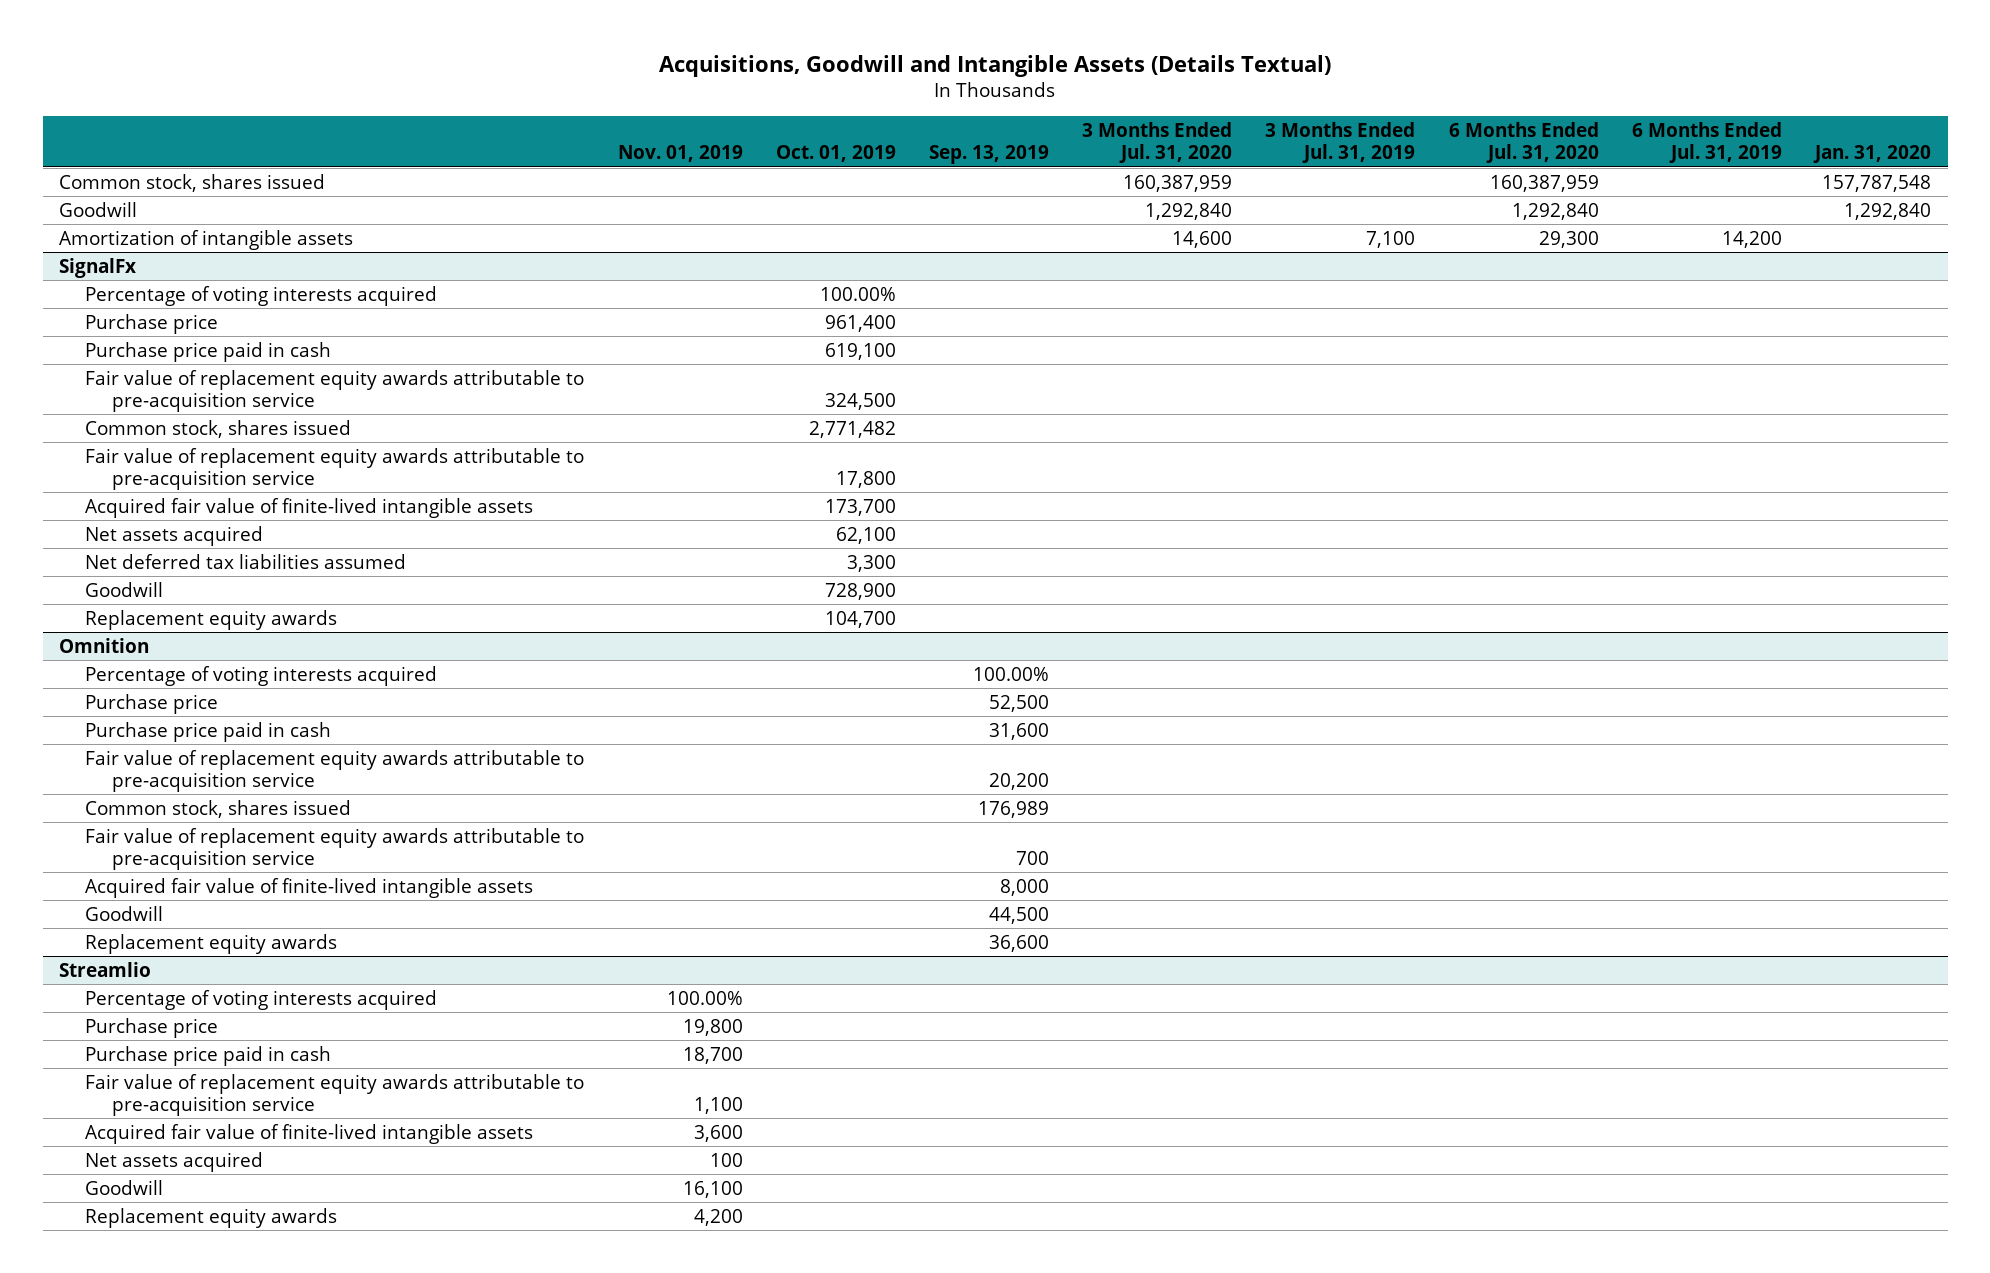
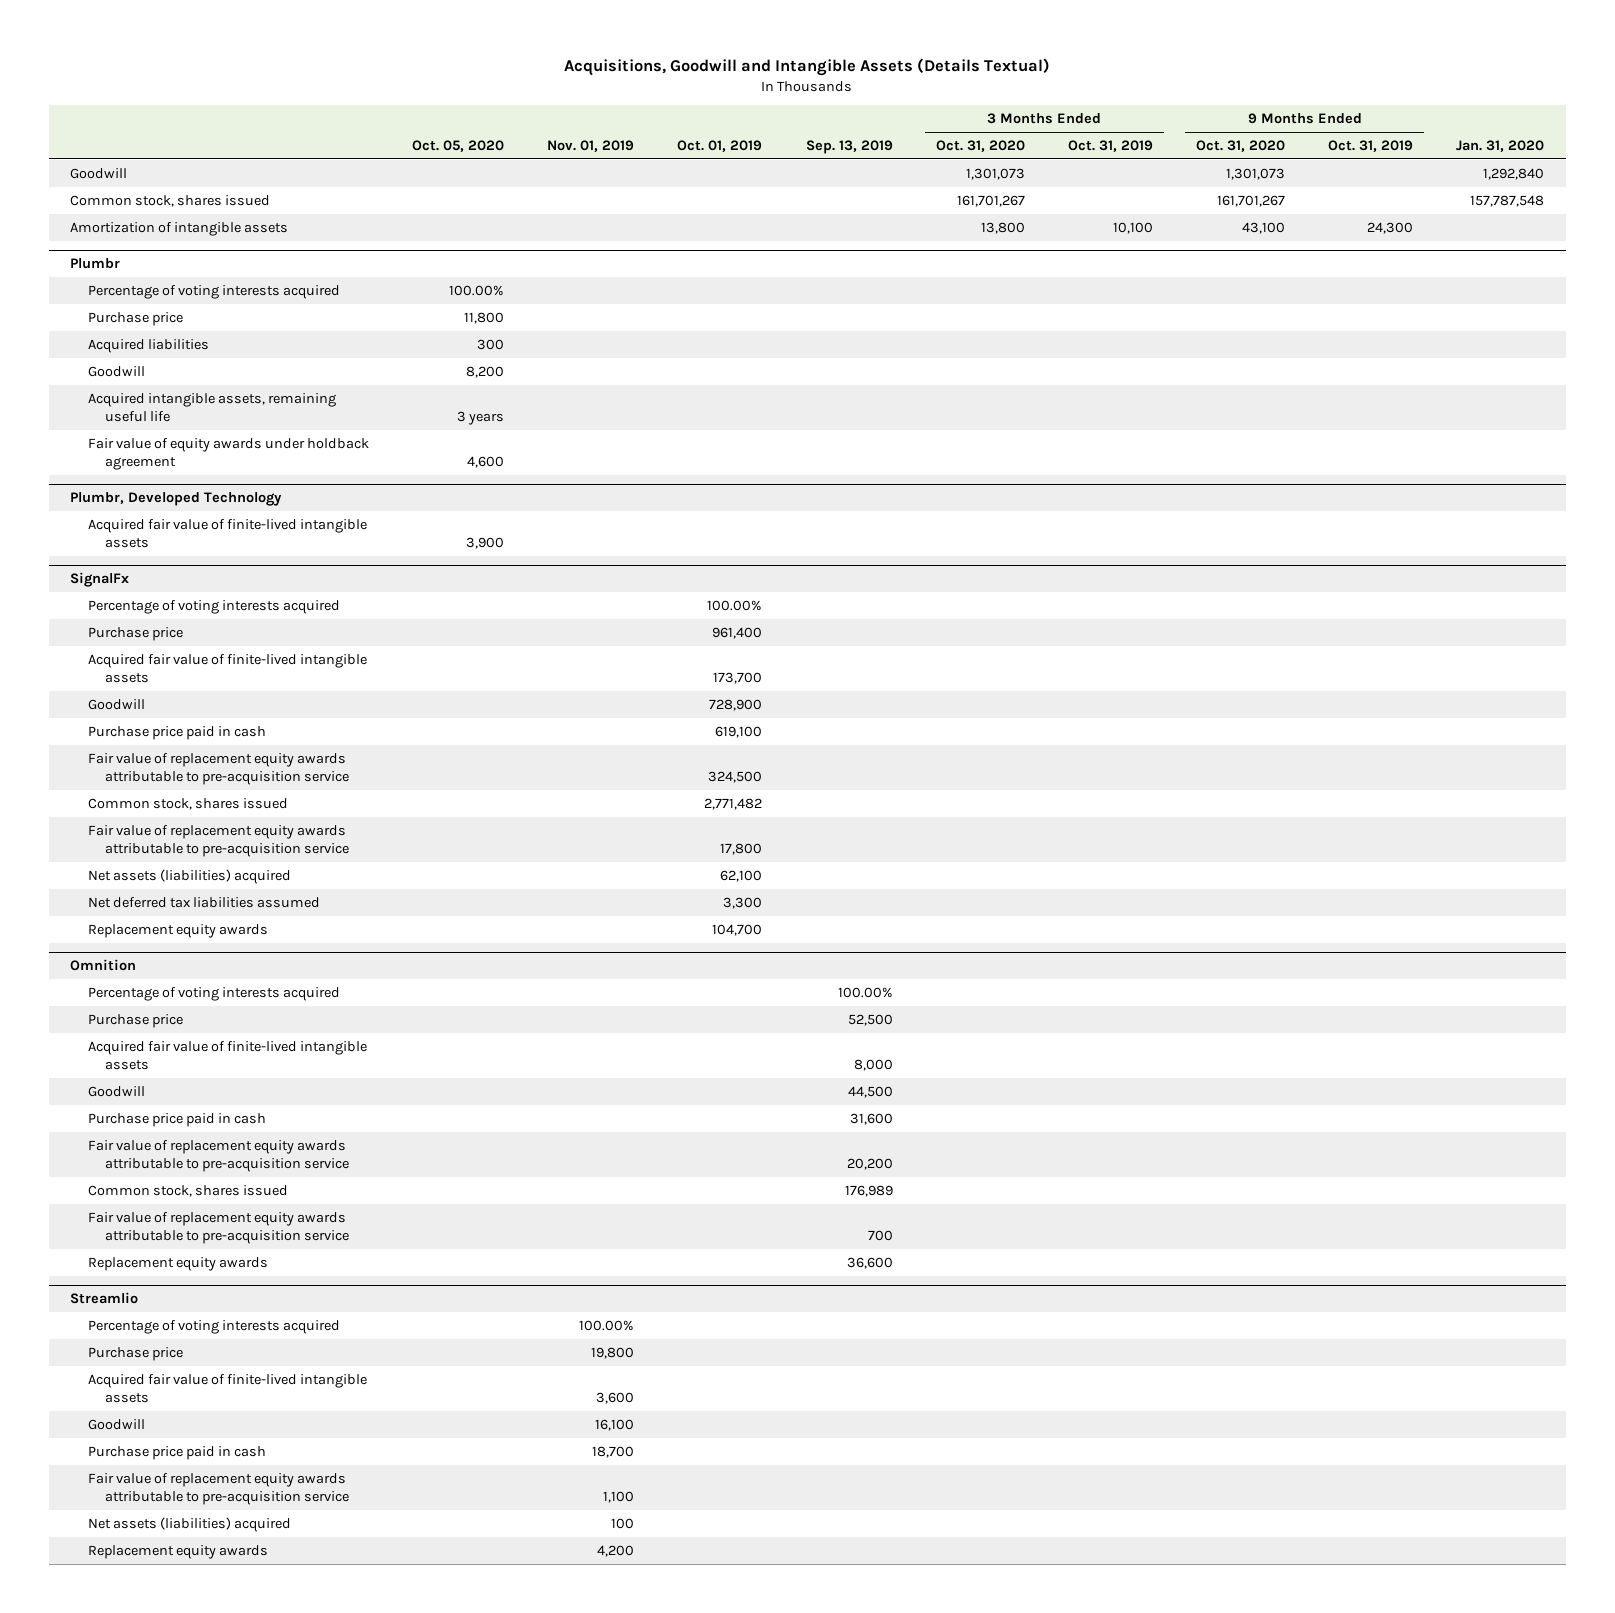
- | Nov. 01, 2019 | Oct. 01, 2019 | Sep. 13, 2019 | 3 Months Ended Jul. 31, 2020 | 3 Months Ended Jul. 31, 2019 | 6 Months Ended Jul. 31, 2020 | 6 Months Ended Jul. 31, 2019 | Jan. 31, 2020
+ | Oct. 05, 2020 | Nov. 01, 2019 | Oct. 01, 2019 | Sep. 13, 2019 | 3 Months Ended Oct. 31, 2020 | 3 Months Ended Oct. 31, 2019 | 9 Months Ended Oct. 31, 2020 | 9 Months Ended Oct. 31, 2019 | Jan. 31, 2020
moved down: Common stock, shares issued | | | | | 161,701,267 | | 161,701,267 | | 157,787,548
+ Plumbr
+ Percentage of voting interests acquired | 100.00% | | | | | | | |
+ Purchase price | 11,800 | | | | | | | |
+ Acquired liabilities | 300 | | | | | | | |
+ Goodwill | 8,200 | | | | | | | |
+ Acquired intangible assets, remaining useful life | 3 years | | | | | | | |
+ Fair value of equity awards under holdback agreement | 4,600 | | | | | | | |
+ Plumbr, Developed Technology
+ Acquired fair value of finite-lived intangible assets | 3,900 | | | | | | | |
@ SignalFx
moved up: Acquired fair value of finite-lived intangible assets | | | 173,700 | | | | | |
moved up: Goodwill | | | 728,900 | | | | | |
- Net assets acquired | | 62,100 | | | | | |
+ Net assets (liabilities) acquired | | | 62,100 | | | | | |
@ Omnition
moved up: Acquired fair value of finite-lived intangible assets | | | | 8,000 | | | | |
moved up: Goodwill | | | | 44,500 | | | | |
@ Streamlio
- Net assets acquired | 100 | | | | | | |
moved down: Purchase price paid in cash | | 18,700 | | | | | | |
moved down: Fair value of replacement equity awards attributable to pre-acquisition service | | 1,100 | | | | | | |
+ Net assets (liabilities) acquired | | 100 | | | | | | |

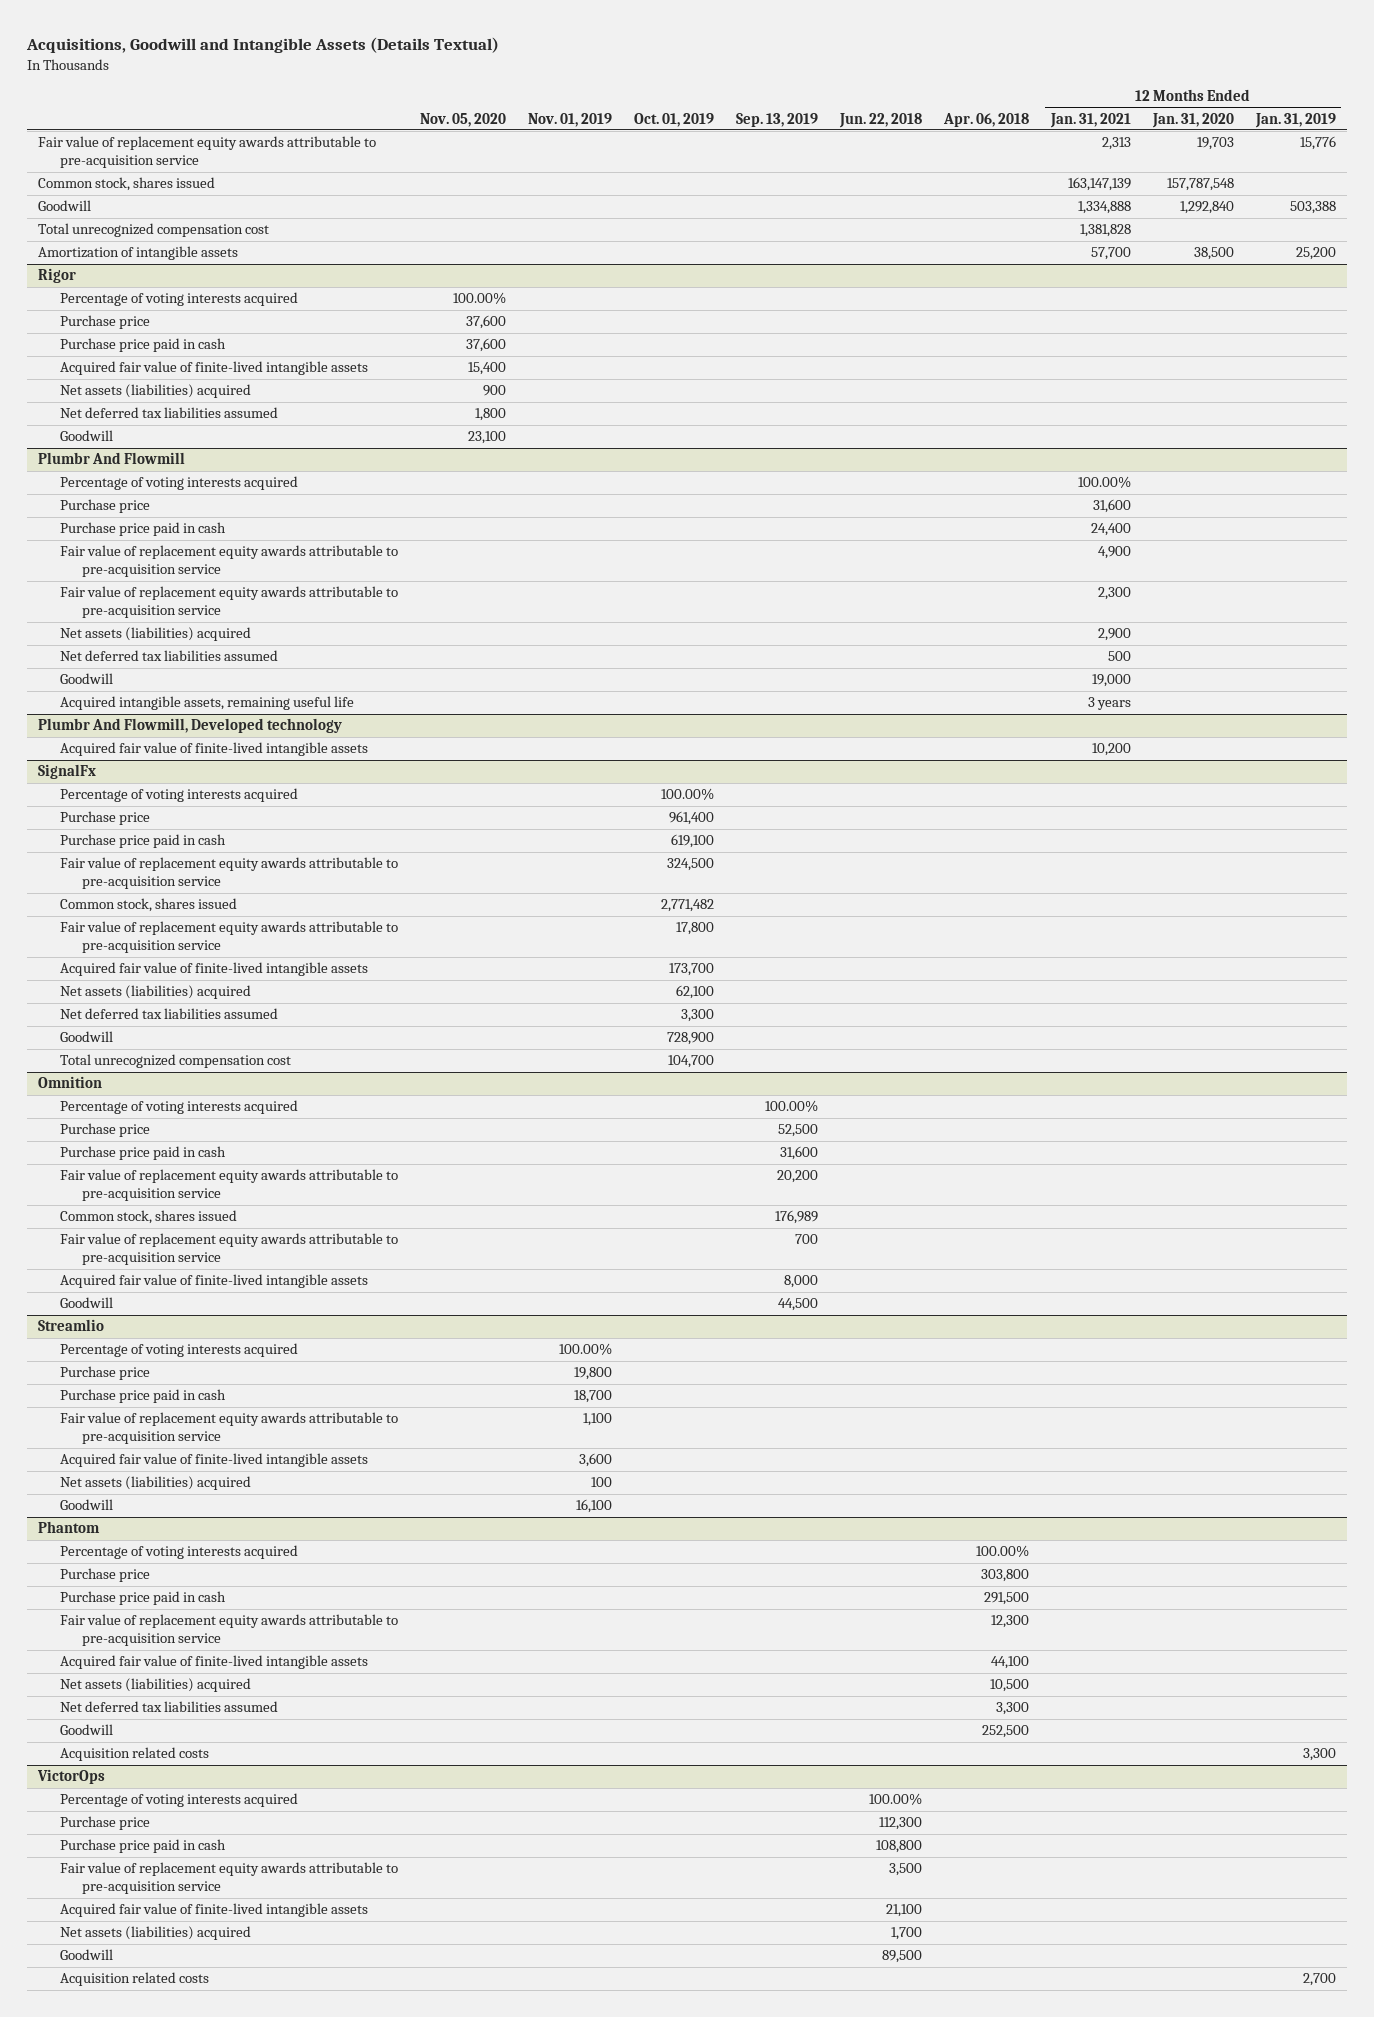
- | Oct. 05, 2020 | Nov. 01, 2019 | Oct. 01, 2019 | Sep. 13, 2019 | 3 Months Ended Oct. 31, 2020 | 3 Months Ended Oct. 31, 2019 | 9 Months Ended Oct. 31, 2020 | 9 Months Ended Oct. 31, 2019 | Jan. 31, 2020
+ | Nov. 05, 2020 | Nov. 01, 2019 | Oct. 01, 2019 | Sep. 13, 2019 | Jun. 22, 2018 | Apr. 06, 2018 | 12 Months Ended Jan. 31, 2021 | 12 Months Ended Jan. 31, 2020 | 12 Months Ended Jan. 31, 2019
+ Fair value of replacement equity awards attributable to pre-acquisition service | | | | | | | 2,313 | 19,703 | 15,776
moved down: Goodwill | | | | | | | 1,334,888 | 1,292,840 | 503,388
+ Total unrecognized compensation cost | | | | | | | 1,381,828 | |
- Plumbr
- Percentage of voting interests acquired | 100.00% | | | | | | | |
- Purchase price | 11,800 | | | | | | | |
- Acquired liabilities | 300 | | | | | | | |
- Goodwill | 8,200 | | | | | | | |
- Acquired intangible assets, remaining useful life | 3 years | | | | | | | |
- Fair value of equity awards under holdback agreement | 4,600 | | | | | | | |
- Plumbr, Developed Technology
+ Rigor
+ Percentage of voting interests acquired | 100.00% | | | | | | | |
+ Purchase price | 37,600 | | | | | | | |
+ Purchase price paid in cash | 37,600 | | | | | | | |
+ Acquired fair value of finite-lived intangible assets | 15,400 | | | | | | | |
+ Net assets (liabilities) acquired | 900 | | | | | | | |
+ Net deferred tax liabilities assumed | 1,800 | | | | | | | |
+ Goodwill | 23,100 | | | | | | | |
+ Plumbr And Flowmill
+ Percentage of voting interests acquired | | | | | | | 100.00% | |
+ Purchase price | | | | | | | 31,600 | |
+ Purchase price paid in cash | | | | | | | 24,400 | |
+ Fair value of replacement equity awards attributable to pre-acquisition service | | | | | | | 4,900 | |
+ Fair value of replacement equity awards attributable to pre-acquisition service | | | | | | | 2,300 | |
+ Net assets (liabilities) acquired | | | | | | | 2,900 | |
+ Net deferred tax liabilities assumed | | | | | | | 500 | |
+ Goodwill | | | | | | | 19,000 | |
+ Acquired intangible assets, remaining useful life | | | | | | | 3 years | |
+ Plumbr And Flowmill, Developed technology
@ SignalFx
moved down: Acquired fair value of finite-lived intangible assets | | | 173,700 | | | | | |
- Replacement equity awards | | | 104,700 | | | | | |
moved down: Goodwill | | | 728,900 | | | | | |
+ Total unrecognized compensation cost | | | 104,700 | | | | | |
@ Omnition
- Replacement equity awards | | | | 36,600 | | | | |
moved down: Acquired fair value of finite-lived intangible assets | | | | 8,000 | | | | |
moved down: Goodwill | | | | 44,500 | | | | |
@ Streamlio
moved down: Acquired fair value of finite-lived intangible assets | | 3,600 | | | | | | |
- Replacement equity awards | | 4,200 | | | | | | |
moved down: Goodwill | | 16,100 | | | | | | |
+ Phantom
+ Percentage of voting interests acquired | | | | | | 100.00% | | |
+ Purchase price | | | | | | 303,800 | | |
+ Purchase price paid in cash | | | | | | 291,500 | | |
+ Fair value of replacement equity awards attributable to pre-acquisition service | | | | | | 12,300 | | |
+ Acquired fair value of finite-lived intangible assets | | | | | | 44,100 | | |
+ Net assets (liabilities) acquired | | | | | | 10,500 | | |
+ Net deferred tax liabilities assumed | | | | | | 3,300 | | |
+ Goodwill | | | | | | 252,500 | | |
+ Acquisition related costs | | | | | | | | | 3,300
+ VictorOps
+ Percentage of voting interests acquired | | | | | 100.00% | | | |
+ Purchase price | | | | | 112,300 | | | |
+ Purchase price paid in cash | | | | | 108,800 | | | |
+ Fair value of replacement equity awards attributable to pre-acquisition service | | | | | 3,500 | | | |
+ Acquired fair value of finite-lived intangible assets | | | | | 21,100 | | | |
+ Net assets (liabilities) acquired | | | | | 1,700 | | | |
+ Goodwill | | | | | 89,500 | | | |
+ Acquisition related costs | | | | | | | | | 2,700

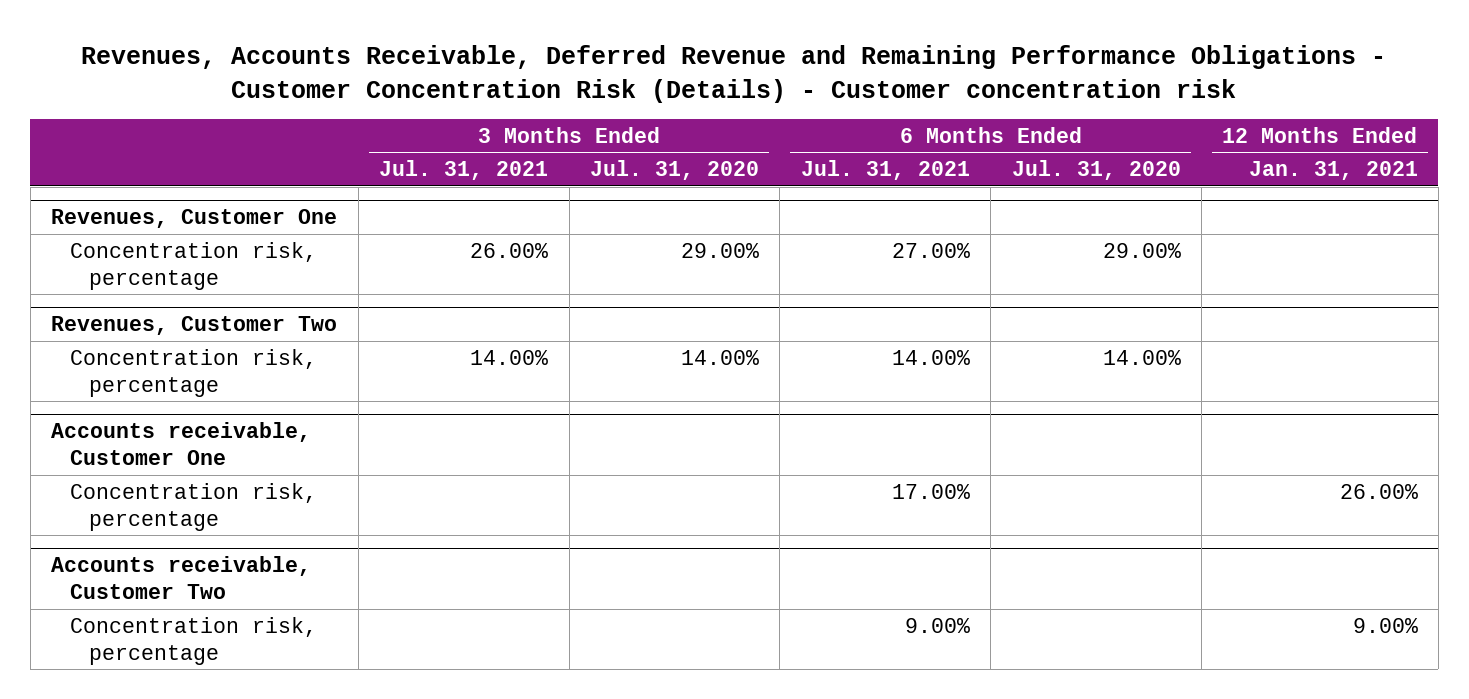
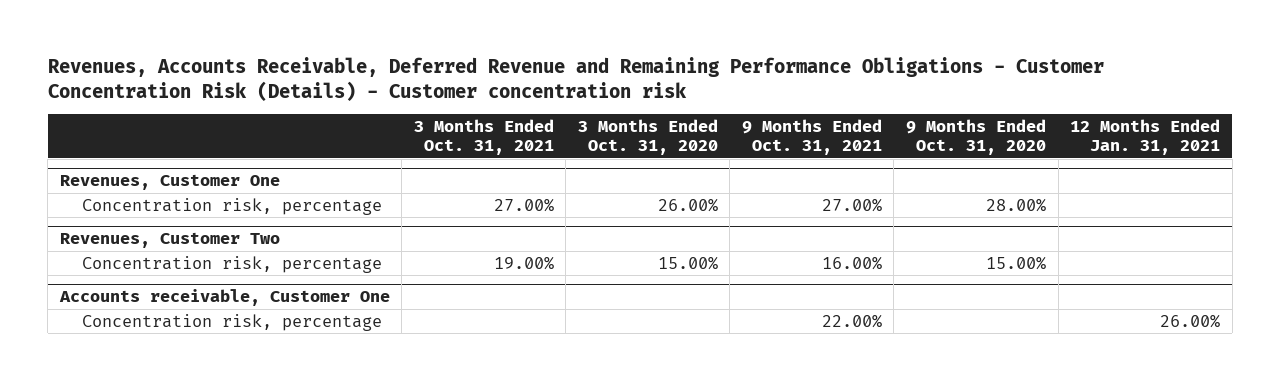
- | 3 Months Ended Jul. 31, 2021 | 3 Months Ended Jul. 31, 2020 | 6 Months Ended Jul. 31, 2021 | 6 Months Ended Jul. 31, 2020 | 12 Months Ended Jan. 31, 2021
+ | 3 Months Ended Oct. 31, 2021 | 3 Months Ended Oct. 31, 2020 | 9 Months Ended Oct. 31, 2021 | 9 Months Ended Oct. 31, 2020 | 12 Months Ended Jan. 31, 2021
- Accounts receivable, Customer Two
- Concentration risk, percentage | | | 9.00% | | 9.00%

